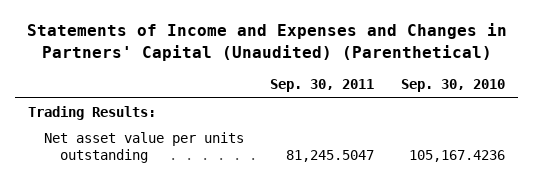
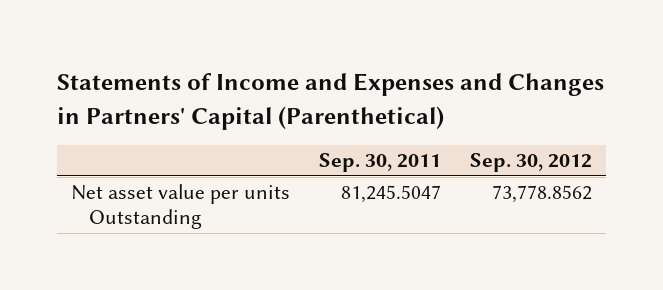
- Statements of Income and Expenses and Changes in Partners' Capital (Unaudited) (Parenthetical)
+ Statements of Income and Expenses and Changes in Partners' Capital (Parenthetical)
- | Sep. 30, 2011 | Sep. 30, 2010
+ | Sep. 30, 2011 | Sep. 30, 2012
- Trading Results:
- Net asset value per units outstanding | 81,245.5047 | 105,167.4236
+ Net asset value per units Outstanding | 81,245.5047 | 73,778.8562

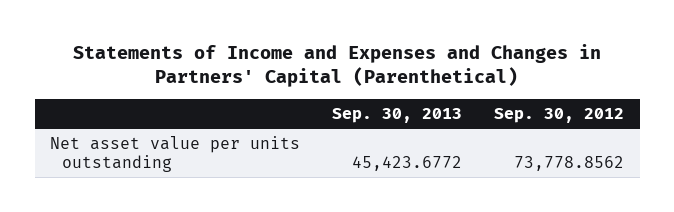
- | Sep. 30, 2011 | Sep. 30, 2012
+ | Sep. 30, 2013 | Sep. 30, 2012
- Net asset value per units Outstanding | 81,245.5047 | 73,778.8562
+ Net asset value per units outstanding | 45,423.6772 | 73,778.8562

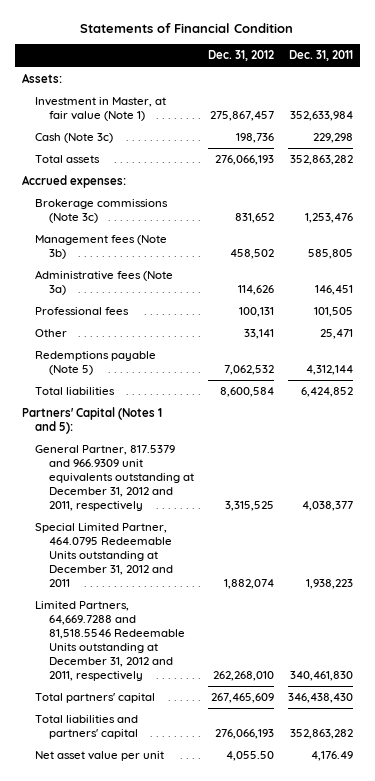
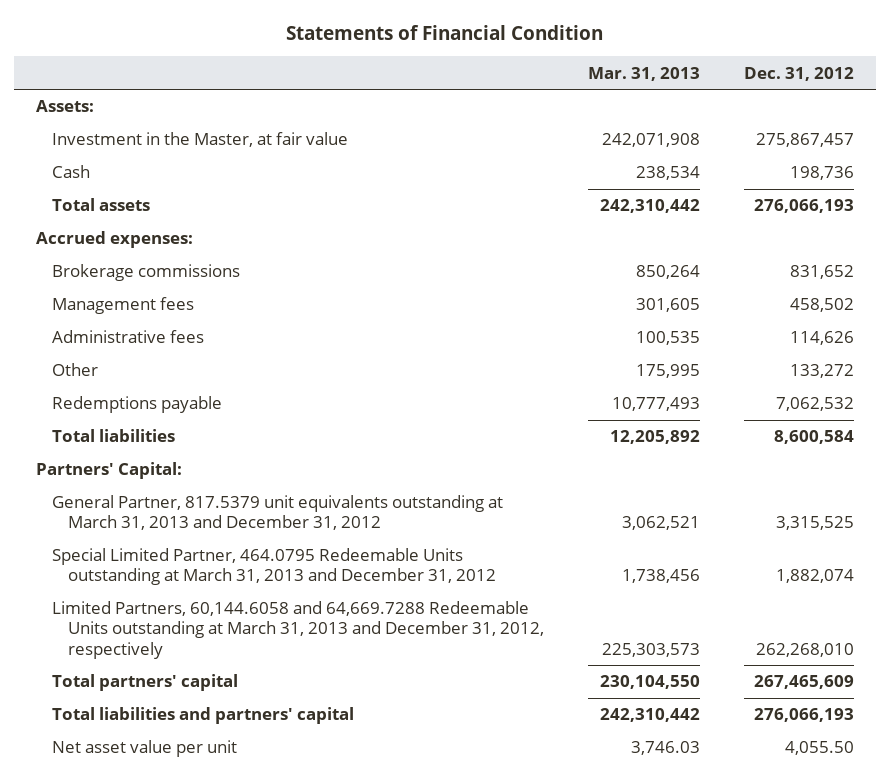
- | Dec. 31, 2012 | Dec. 31, 2011
+ | Mar. 31, 2013 | Dec. 31, 2012
- Investment in Master, at fair value (Note 1) | 275,867,457 | 352,633,984
- Cash (Note 3c) | 198,736 | 229,298
+ Investment in the Master, at fair value | 242,071,908 | 275,867,457
+ Cash | 238,534 | 198,736
- Brokerage commissions (Note 3c) | 831,652 | 1,253,476
- Management fees (Note 3b) | 458,502 | 585,805
- Administrative fees (Note 3a) | 114,626 | 146,451
- Professional fees | 100,131 | 101,505
- Other | 33,141 | 25,471
- Redemptions payable (Note 5) | 7,062,532 | 4,312,144
+ Brokerage commissions | 850,264 | 831,652
+ Management fees | 301,605 | 458,502
+ Administrative fees | 100,535 | 114,626
+ Other | 175,995 | 133,272
+ Redemptions payable | 10,777,493 | 7,062,532
- Partners' Capital (Notes 1 and 5):
- General Partner, 817.5379 and 966.9309 unit equivalents outstanding at December 31, 2012 and 2011, respectively | 3,315,525 | 4,038,377
- Special Limited Partner, 464.0795 Redeemable Units outstanding at December 31, 2012 and 2011 | 1,882,074 | 1,938,223
- Limited Partners, 64,669.7288 and 81,518.5546 Redeemable Units outstanding at December 31, 2012 and 2011, respectively | 262,268,010 | 340,461,830
+ Partners' Capital:
+ General Partner, 817.5379 unit equivalents outstanding at March 31, 2013 and December 31, 2012 | 3,062,521 | 3,315,525
+ Special Limited Partner, 464.0795 Redeemable Units outstanding at March 31, 2013 and December 31, 2012 | 1,738,456 | 1,882,074
+ Limited Partners, 60,144.6058 and 64,669.7288 Redeemable Units outstanding at March 31, 2013 and December 31, 2012, respectively | 225,303,573 | 262,268,010

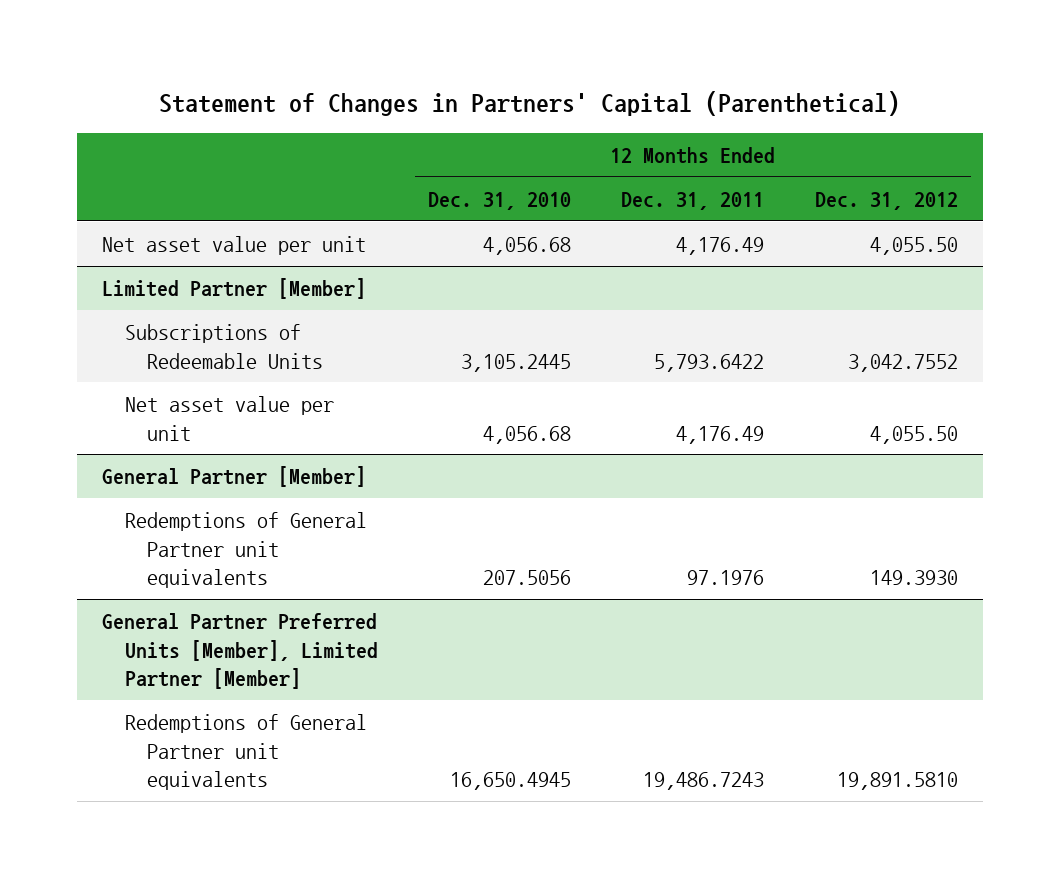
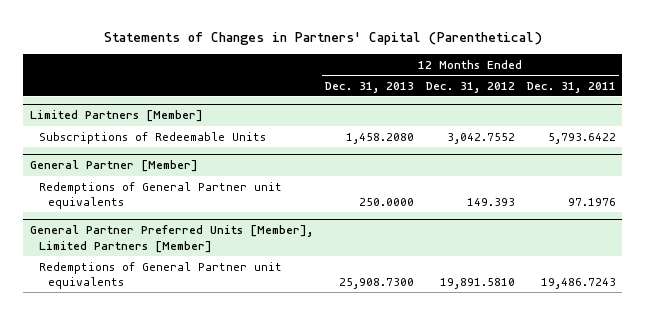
- Statement of Changes in Partners' Capital (Parenthetical)
+ Statements of Changes in Partners' Capital (Parenthetical)
- | 12 Months Ended Dec. 31, 2010 | 12 Months Ended Dec. 31, 2011 | 12 Months Ended Dec. 31, 2012
+ | 12 Months Ended Dec. 31, 2013 | 12 Months Ended Dec. 31, 2012 | 12 Months Ended Dec. 31, 2011
- Net asset value per unit | 4,056.68 | 4,176.49 | 4,055.50
- Limited Partner [Member]
+ Limited Partners [Member]
- Net asset value per unit | 4,056.68 | 4,176.49 | 4,055.50
@ General Partner [Member]
- Redemptions of General Partner unit equivalents | 207.5056 | 97.1976 | 149.3930
- General Partner Preferred Units [Member], Limited Partner [Member]
@ General Partner [Member]
+ Redemptions of General Partner unit equivalents | 250.0000 | 149.393 | 97.1976
+ General Partner Preferred Units [Member], Limited Partners [Member]

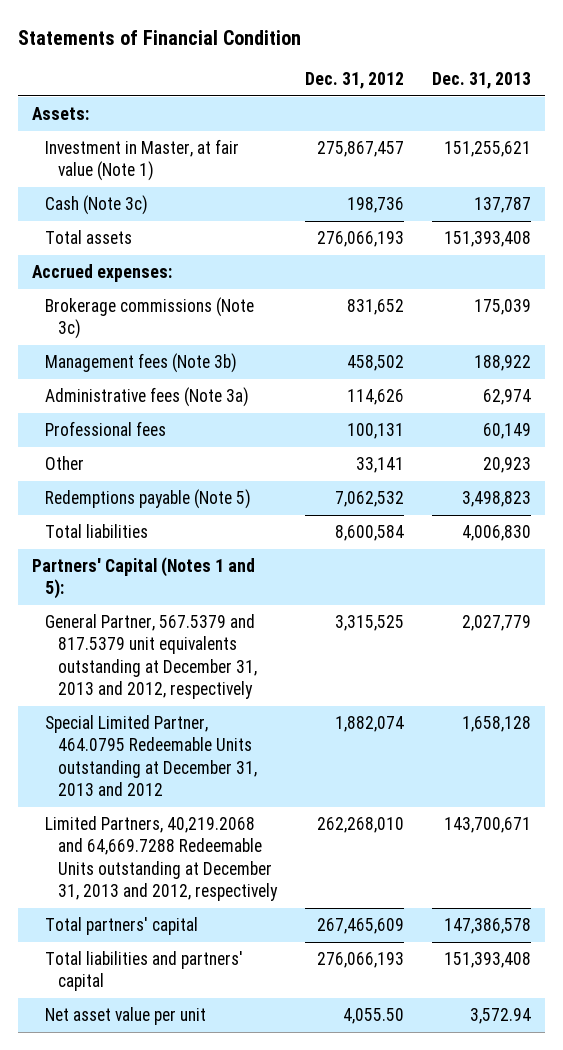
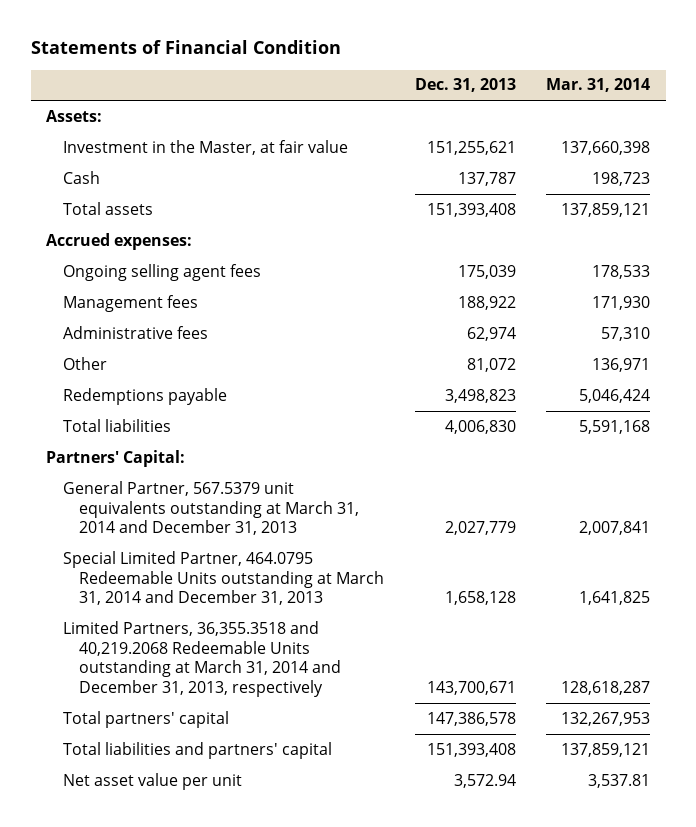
- | Dec. 31, 2012 | Dec. 31, 2013
+ | Dec. 31, 2013 | Mar. 31, 2014
- Investment in Master, at fair value (Note 1) | 275,867,457 | 151,255,621
- Cash (Note 3c) | 198,736 | 137,787
+ Investment in the Master, at fair value | 151,255,621 | 137,660,398
+ Cash | 137,787 | 198,723
- Brokerage commissions (Note 3c) | 831,652 | 175,039
- Management fees (Note 3b) | 458,502 | 188,922
- Administrative fees (Note 3a) | 114,626 | 62,974
- Professional fees | 100,131 | 60,149
- Other | 33,141 | 20,923
- Redemptions payable (Note 5) | 7,062,532 | 3,498,823
+ Ongoing selling agent fees | 175,039 | 178,533
+ Management fees | 188,922 | 171,930
+ Administrative fees | 62,974 | 57,310
+ Other | 81,072 | 136,971
+ Redemptions payable | 3,498,823 | 5,046,424
- Partners' Capital (Notes 1 and 5):
- General Partner, 567.5379 and 817.5379 unit equivalents outstanding at December 31, 2013 and 2012, respectively | 3,315,525 | 2,027,779
- Special Limited Partner, 464.0795 Redeemable Units outstanding at December 31, 2013 and 2012 | 1,882,074 | 1,658,128
- Limited Partners, 40,219.2068 and 64,669.7288 Redeemable Units outstanding at December 31, 2013 and 2012, respectively | 262,268,010 | 143,700,671
+ Partners' Capital:
+ General Partner, 567.5379 unit equivalents outstanding at March 31, 2014 and December 31, 2013 | 2,027,779 | 2,007,841
+ Special Limited Partner, 464.0795 Redeemable Units outstanding at March 31, 2014 and December 31, 2013 | 1,658,128 | 1,641,825
+ Limited Partners, 36,355.3518 and 40,219.2068 Redeemable Units outstanding at March 31, 2014 and December 31, 2013, respectively | 143,700,671 | 128,618,287

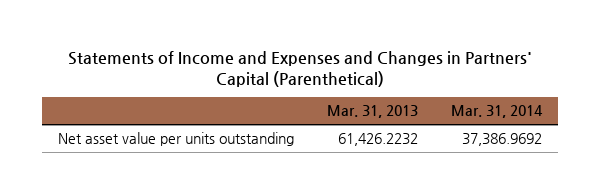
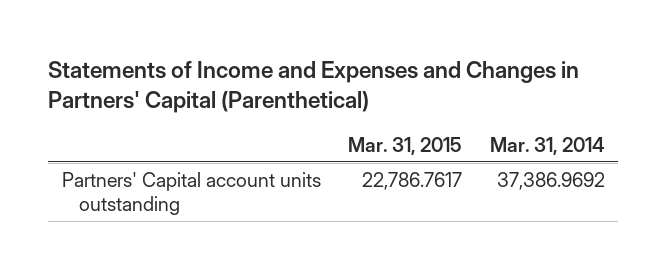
- | Mar. 31, 2013 | Mar. 31, 2014
+ | Mar. 31, 2015 | Mar. 31, 2014
- Net asset value per units outstanding | 61,426.2232 | 37,386.9692
+ Partners' Capital account units outstanding | 22,786.7617 | 37,386.9692

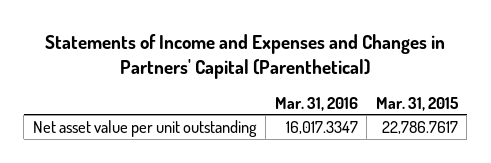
- | Mar. 31, 2015 | Mar. 31, 2014
+ | Mar. 31, 2016 | Mar. 31, 2015
- Partners' Capital account units outstanding | 22,786.7617 | 37,386.9692
+ Net asset value per unit outstanding | 16,017.3347 | 22,786.7617

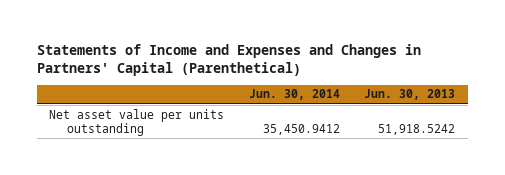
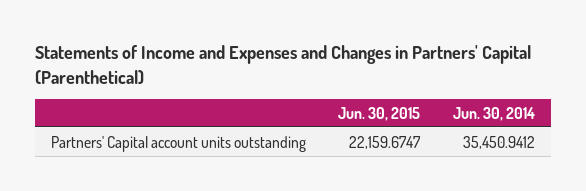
- | Jun. 30, 2014 | Jun. 30, 2013
+ | Jun. 30, 2015 | Jun. 30, 2014
- Net asset value per units outstanding | 35,450.9412 | 51,918.5242
+ Partners' Capital account units outstanding | 22,159.6747 | 35,450.9412

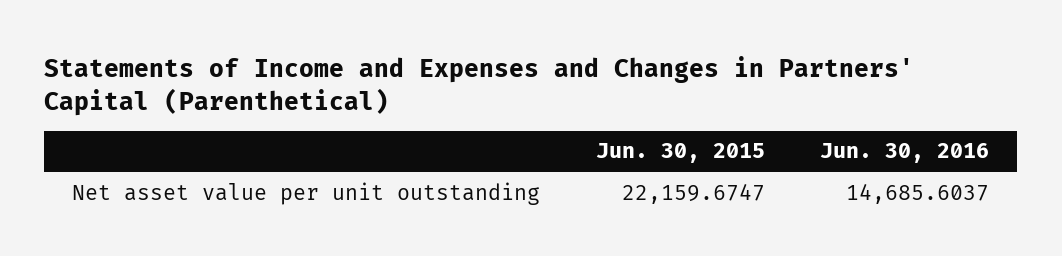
- | Jun. 30, 2015 | Jun. 30, 2014
+ | Jun. 30, 2015 | Jun. 30, 2016
- Partners' Capital account units outstanding | 22,159.6747 | 35,450.9412
+ Net asset value per unit outstanding | 22,159.6747 | 14,685.6037

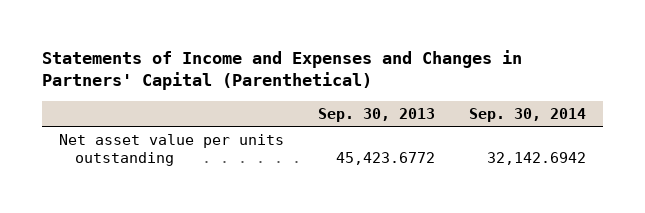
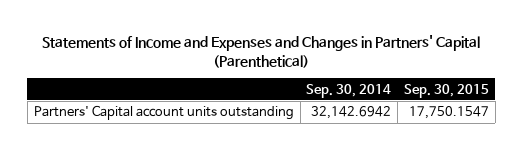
- | Sep. 30, 2013 | Sep. 30, 2014
+ | Sep. 30, 2014 | Sep. 30, 2015
- Net asset value per units outstanding | 45,423.6772 | 32,142.6942
+ Partners' Capital account units outstanding | 32,142.6942 | 17,750.1547

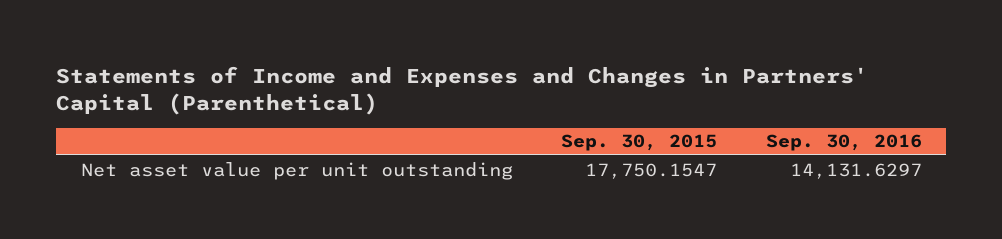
- | Sep. 30, 2014 | Sep. 30, 2015
+ | Sep. 30, 2015 | Sep. 30, 2016
- Partners' Capital account units outstanding | 32,142.6942 | 17,750.1547
+ Net asset value per unit outstanding | 17,750.1547 | 14,131.6297

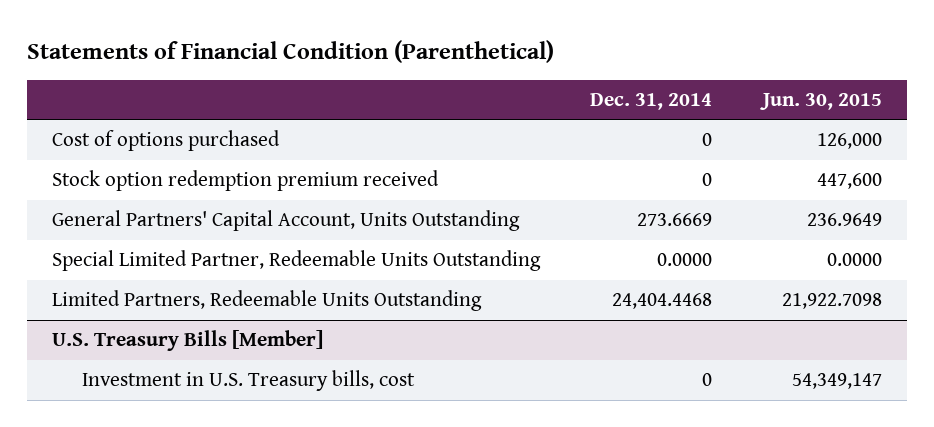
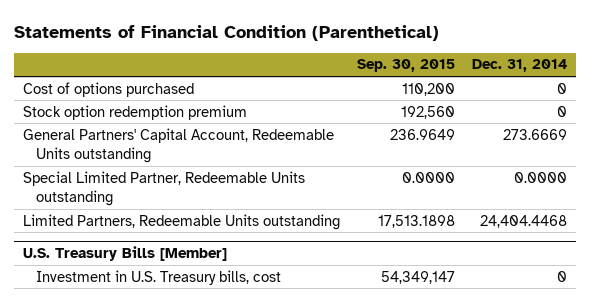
- | Dec. 31, 2014 | Jun. 30, 2015
+ | Sep. 30, 2015 | Dec. 31, 2014
- Stock option redemption premium received | 0 | 447,600
- General Partners' Capital Account, Units Outstanding | 273.6669 | 236.9649
- Special Limited Partner, Redeemable Units Outstanding | 0.0000 | 0.0000
- Limited Partners, Redeemable Units Outstanding | 24,404.4468 | 21,922.7098
+ Stock option redemption premium | 192,560 | 0
+ General Partners' Capital Account, Redeemable Units outstanding | 236.9649 | 273.6669
+ Special Limited Partner, Redeemable Units outstanding | 0.0000 | 0.0000
+ Limited Partners, Redeemable Units outstanding | 17,513.1898 | 24,404.4468

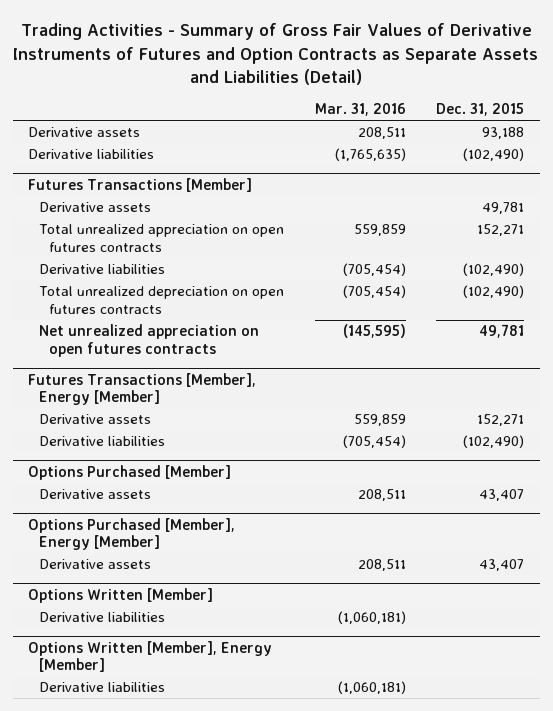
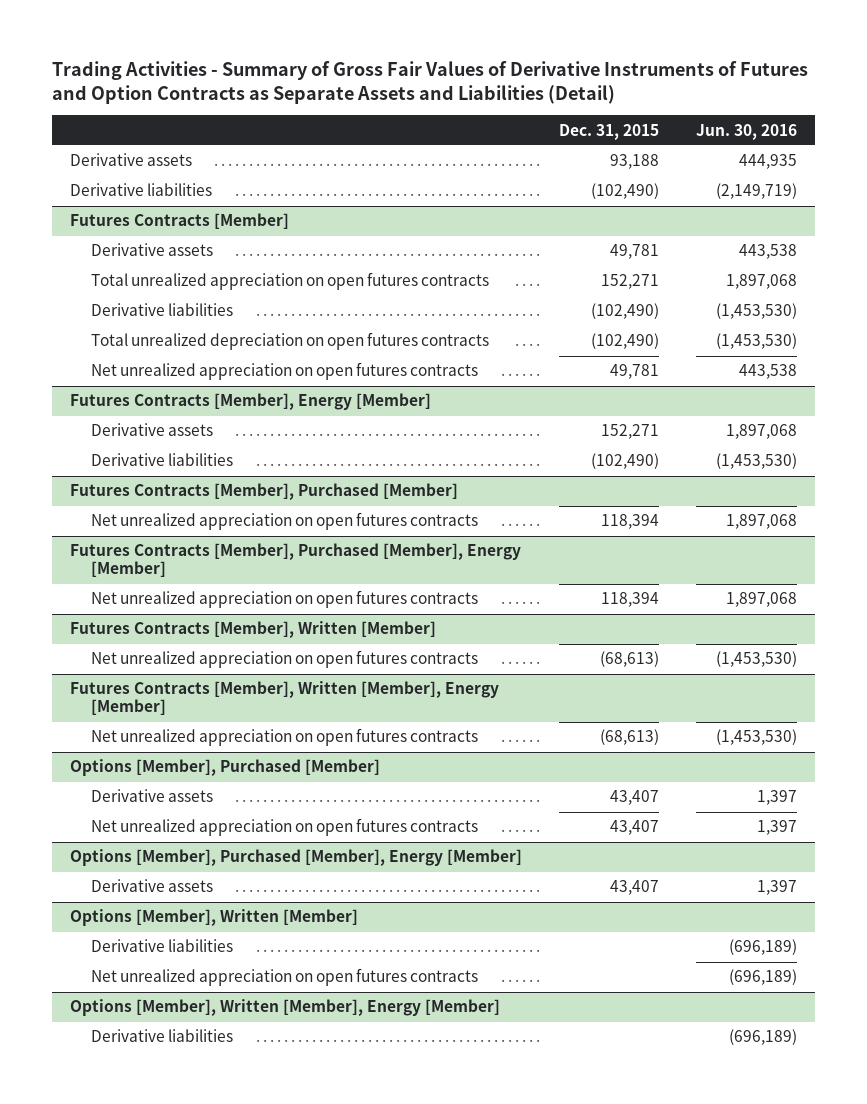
- | Mar. 31, 2016 | Dec. 31, 2015
+ | Dec. 31, 2015 | Jun. 30, 2016
- Futures Transactions [Member]
+ Futures Contracts [Member]
- Futures Transactions [Member], Energy [Member]
+ Futures Contracts [Member], Energy [Member]
- Options Purchased [Member]
+ Futures Contracts [Member], Purchased [Member]
+ Net unrealized appreciation on open futures contracts | 118,394 | 1,897,068
+ Futures Contracts [Member], Purchased [Member], Energy [Member]
+ Net unrealized appreciation on open futures contracts | 118,394 | 1,897,068
+ Futures Contracts [Member], Written [Member]
+ Net unrealized appreciation on open futures contracts | (68,613) | (1,453,530)
+ Futures Contracts [Member], Written [Member], Energy [Member]
+ Net unrealized appreciation on open futures contracts | (68,613) | (1,453,530)
+ Options [Member], Purchased [Member]
- Options Purchased [Member], Energy [Member]
+ Net unrealized appreciation on open futures contracts | 43,407 | 1,397
+ Options [Member], Purchased [Member], Energy [Member]
- Options Written [Member]
+ Options [Member], Written [Member]
- Options Written [Member], Energy [Member]
+ Net unrealized appreciation on open futures contracts | | (696,189)
+ Options [Member], Written [Member], Energy [Member]

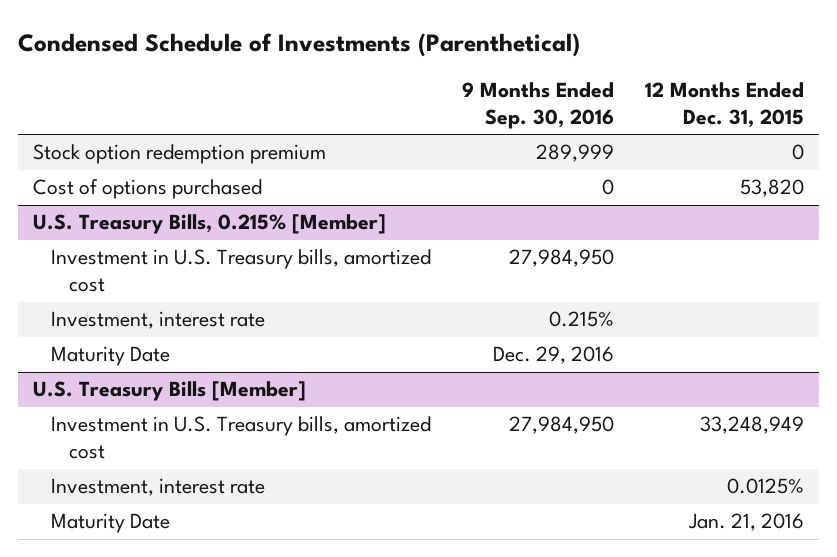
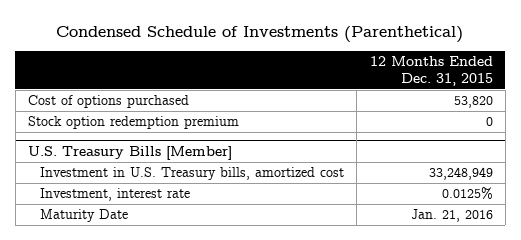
- | 9 Months Ended Sep. 30, 2016 | 12 Months Ended Dec. 31, 2015
+ | 12 Months Ended Dec. 31, 2015
- U.S. Treasury Bills, 0.215% [Member]
- Investment in U.S. Treasury bills, amortized cost | 27,984,950 |
- Investment, interest rate | 0.215% |
- Maturity Date | Dec. 29, 2016 |
moved down: Stock option redemption premium | 0

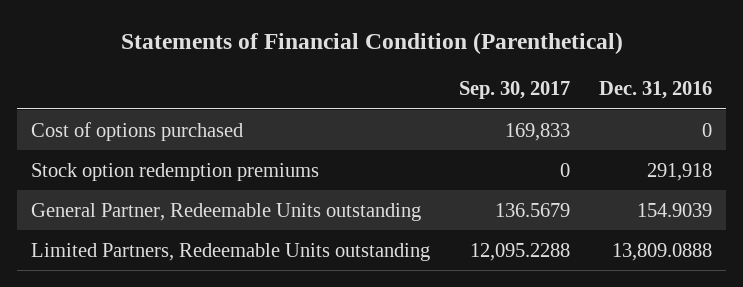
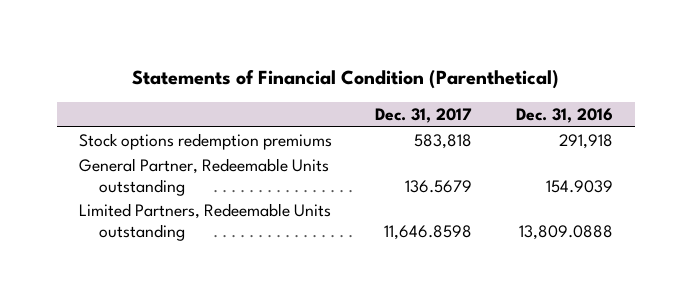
- | Sep. 30, 2017 | Dec. 31, 2016
+ | Dec. 31, 2017 | Dec. 31, 2016
- Cost of options purchased | 169,833 | 0
- Stock option redemption premiums | 0 | 291,918
+ Stock options redemption premiums | 583,818 | 291,918

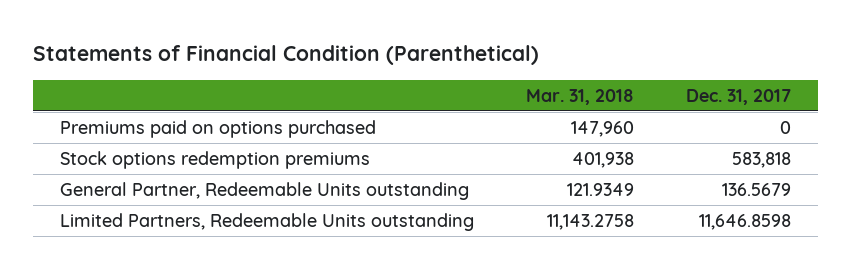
- | Dec. 31, 2017 | Dec. 31, 2016
+ | Mar. 31, 2018 | Dec. 31, 2017
+ Premiums paid on options purchased | 147,960 | 0

